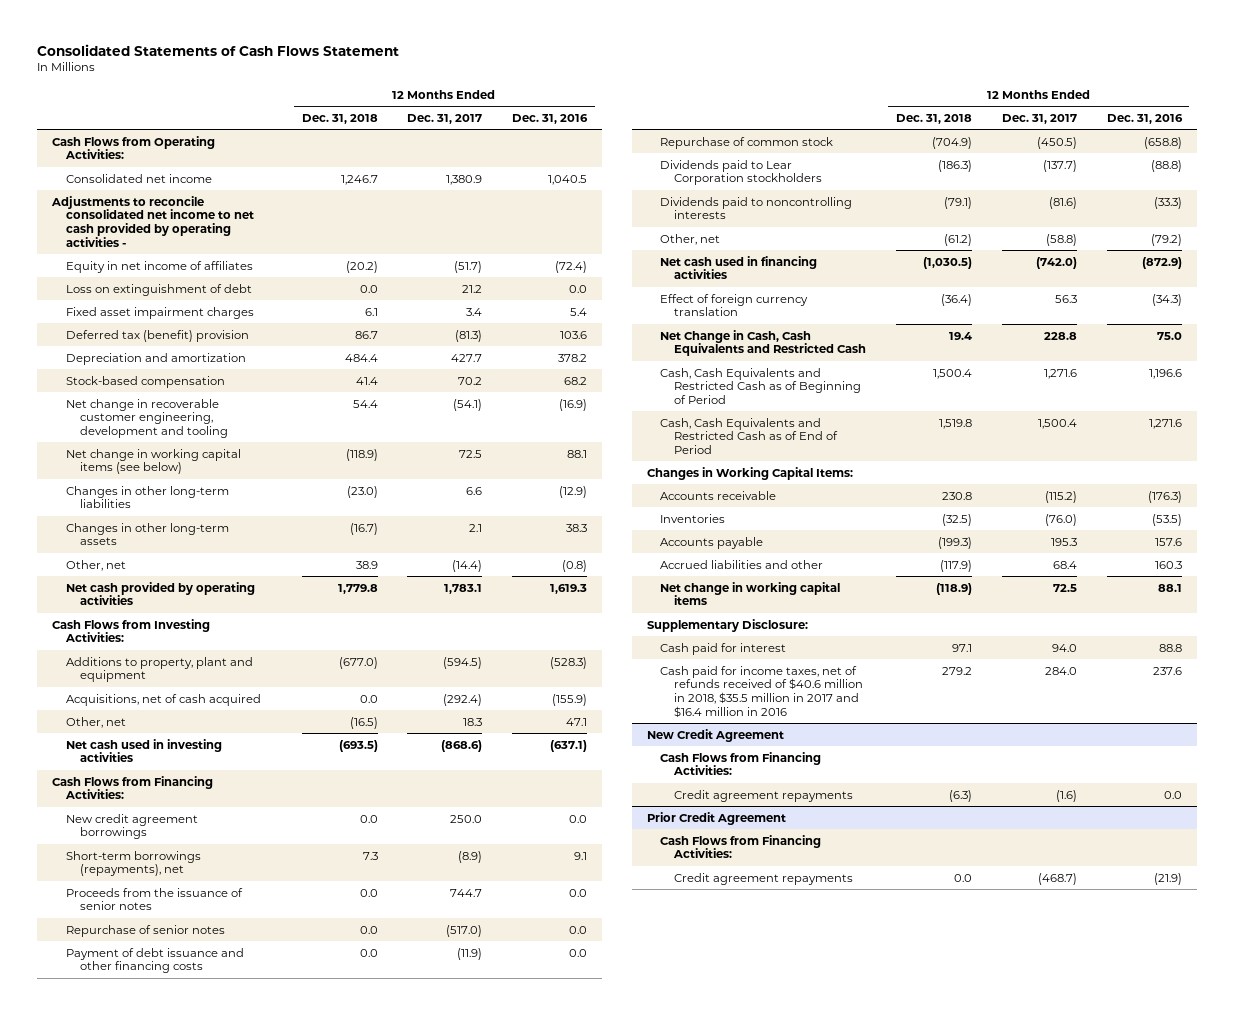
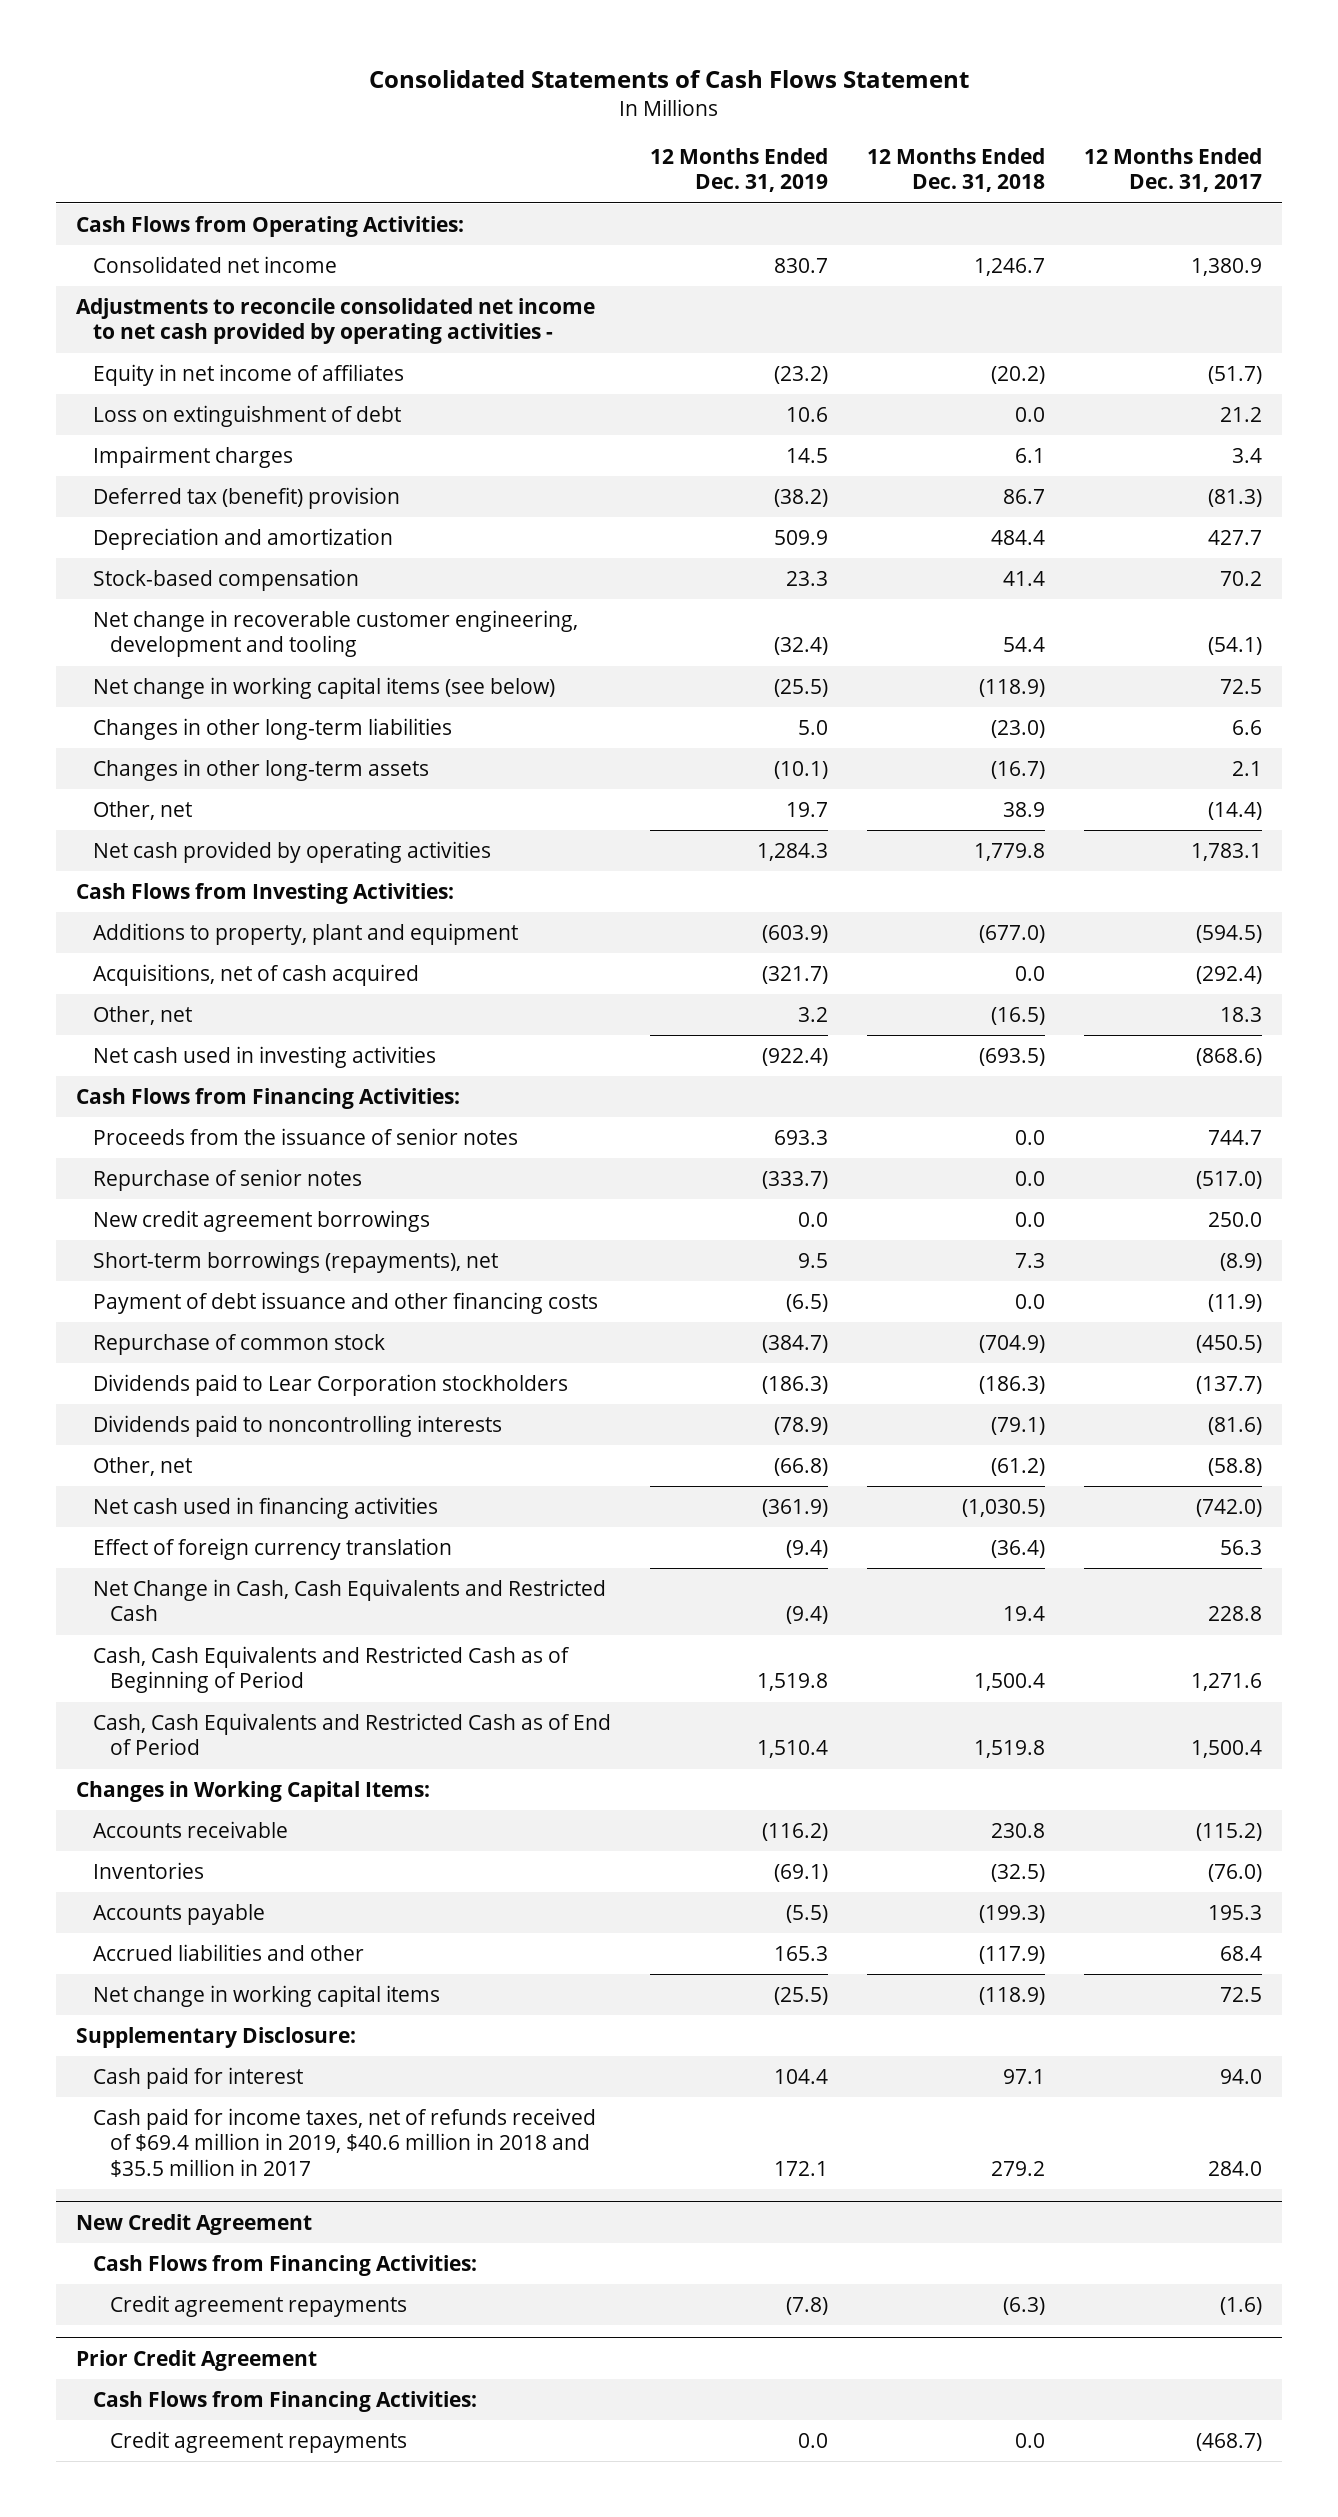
- | 12 Months Ended Dec. 31, 2018 | 12 Months Ended Dec. 31, 2017 | 12 Months Ended Dec. 31, 2016
+ | 12 Months Ended Dec. 31, 2019 | 12 Months Ended Dec. 31, 2018 | 12 Months Ended Dec. 31, 2017
- Fixed asset impairment charges | 6.1 | 3.4 | 5.4
+ Impairment charges | 14.5 | 6.1 | 3.4
moved down: New credit agreement borrowings | 0.0 | 0.0 | 250.0
moved down: Short-term borrowings (repayments), net | 9.5 | 7.3 | (8.9)
- Cash paid for income taxes, net of refunds received of $40.6 million in 2018, $35.5 million in 2017 and $16.4 million in 2016 | 279.2 | 284.0 | 237.6
+ Cash paid for income taxes, net of refunds received of $69.4 million in 2019, $40.6 million in 2018 and $35.5 million in 2017 | 172.1 | 279.2 | 284.0

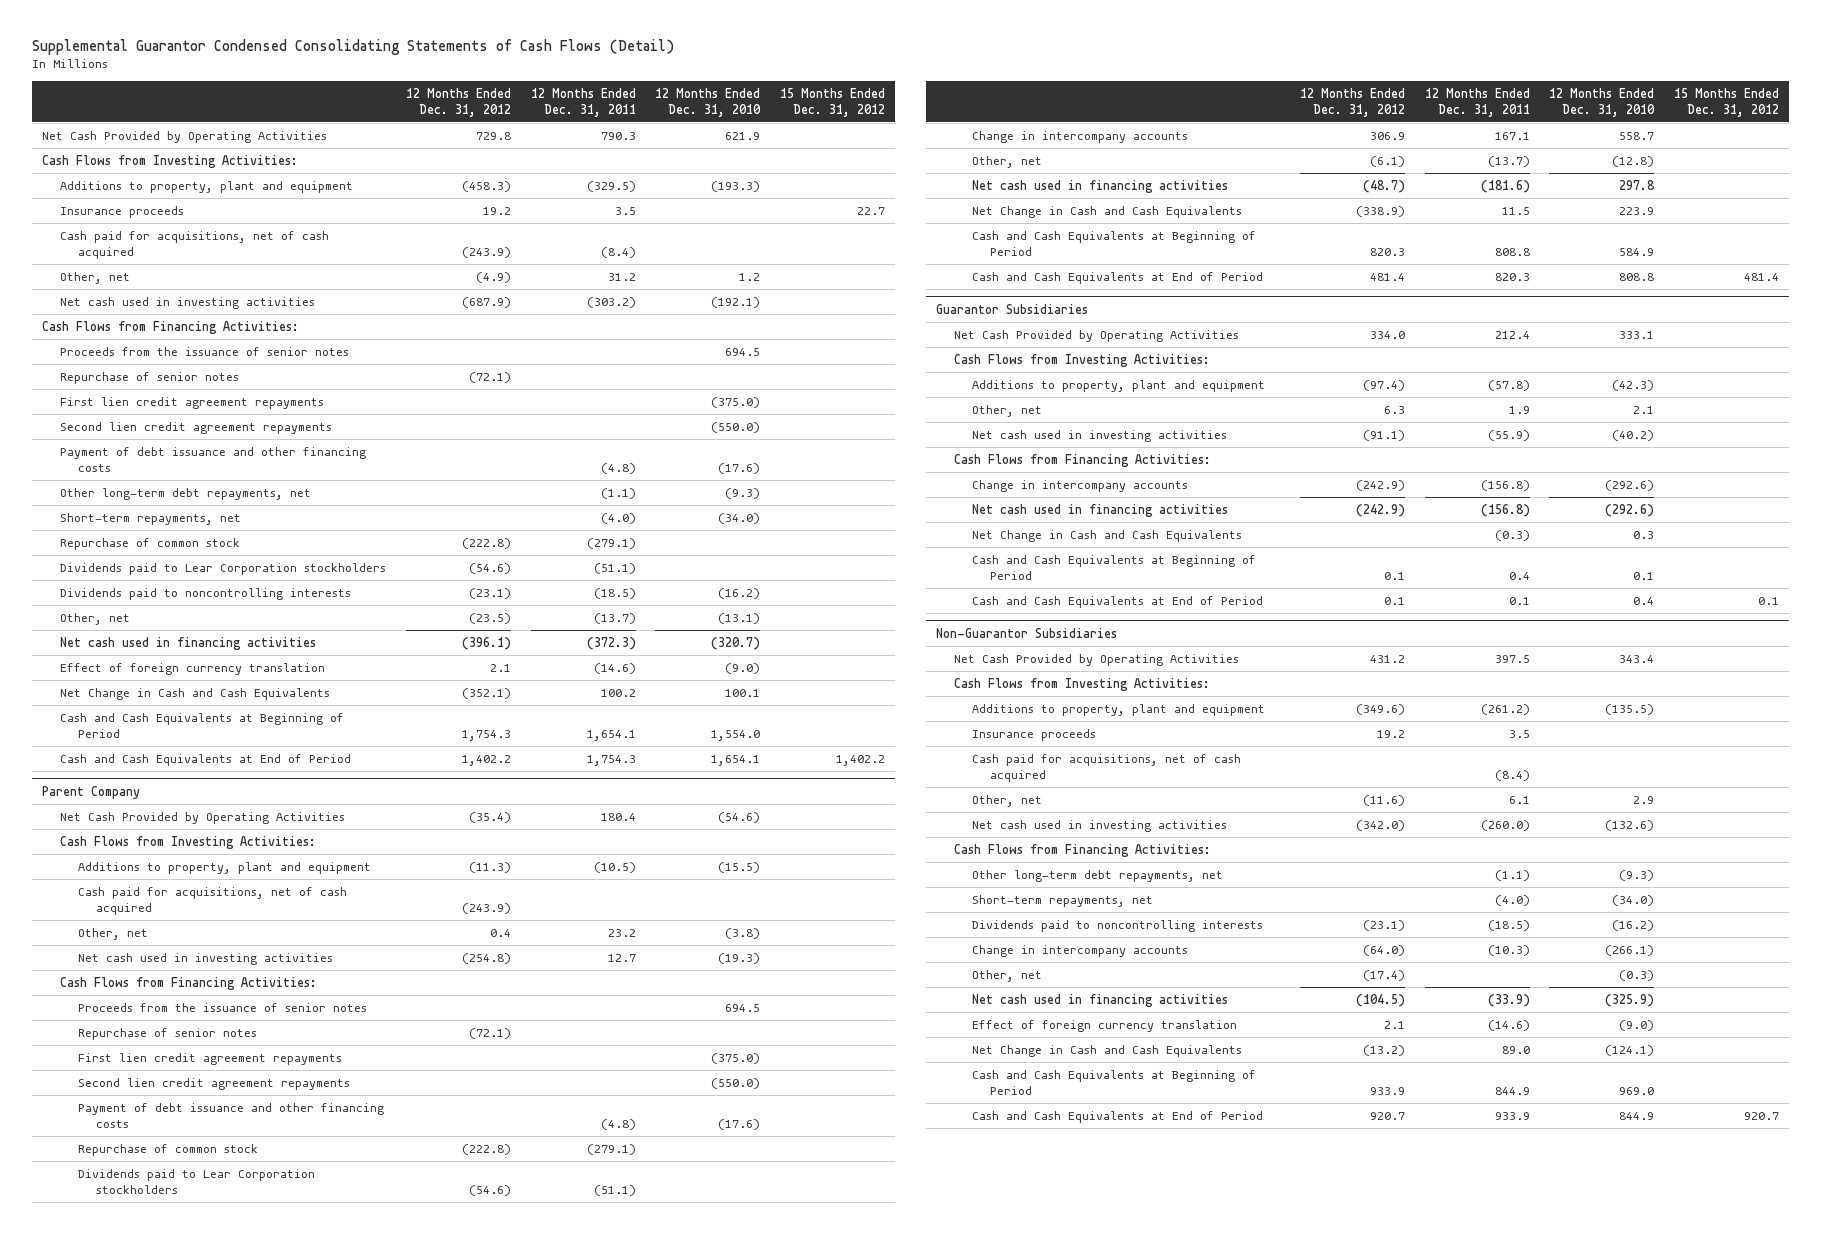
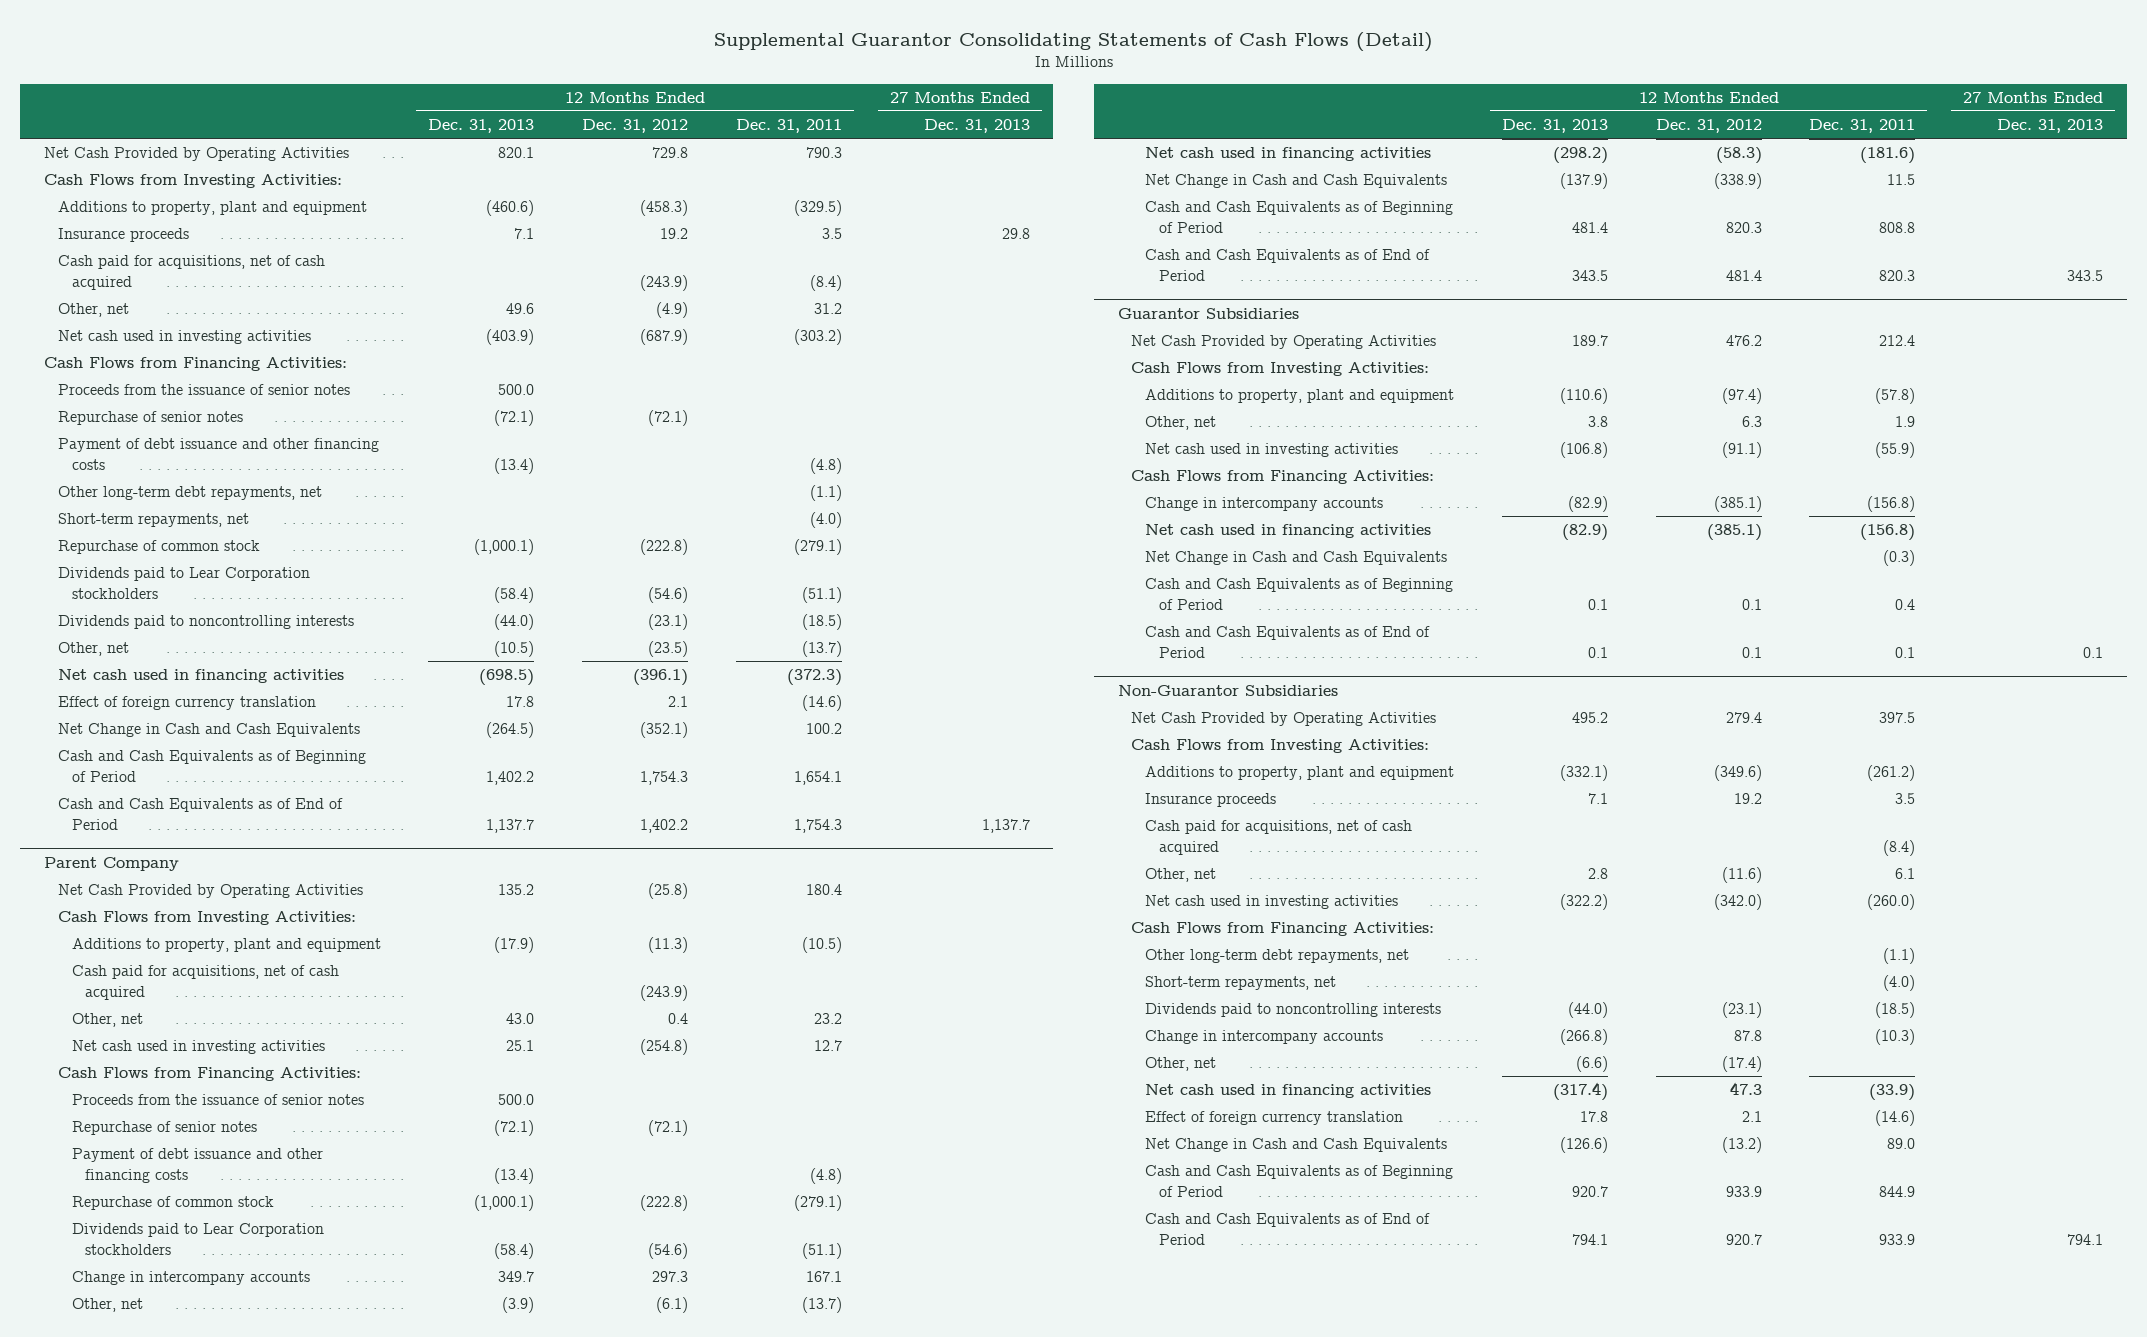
- Supplemental Guarantor Condensed Consolidating Statements of Cash Flows (Detail)
+ Supplemental Guarantor Consolidating Statements of Cash Flows (Detail)
- | 12 Months Ended Dec. 31, 2012 | 12 Months Ended Dec. 31, 2011 | 12 Months Ended Dec. 31, 2010 | 15 Months Ended Dec. 31, 2012
+ | 12 Months Ended Dec. 31, 2013 | 12 Months Ended Dec. 31, 2012 | 12 Months Ended Dec. 31, 2011 | 27 Months Ended Dec. 31, 2013
- First lien credit agreement repayments | | | (375.0) |
- Second lien credit agreement repayments | | | (550.0) |
- Cash and Cash Equivalents at Beginning of Period | 1,754.3 | 1,654.1 | 1,554.0 |
- Cash and Cash Equivalents at End of Period | 1,402.2 | 1,754.3 | 1,654.1 | 1,402.2
+ Cash and Cash Equivalents as of Beginning of Period | 1,402.2 | 1,754.3 | 1,654.1 |
+ Cash and Cash Equivalents as of End of Period | 1,137.7 | 1,402.2 | 1,754.3 | 1,137.7
@ Parent Company
- Net Cash Provided by Operating Activities | (35.4) | 180.4 | (54.6) |
+ Net Cash Provided by Operating Activities | 135.2 | (25.8) | 180.4 |
- First lien credit agreement repayments | | | (375.0) |
- Second lien credit agreement repayments | | | (550.0) |
- Change in intercompany accounts | 306.9 | 167.1 | 558.7 |
+ Change in intercompany accounts | 349.7 | 297.3 | 167.1 |
- Net cash used in financing activities | (48.7) | (181.6) | 297.8 |
+ Net cash used in financing activities | (298.2) | (58.3) | (181.6) |
- Cash and Cash Equivalents at Beginning of Period | 820.3 | 808.8 | 584.9 |
- Cash and Cash Equivalents at End of Period | 481.4 | 820.3 | 808.8 | 481.4
+ Cash and Cash Equivalents as of Beginning of Period | 481.4 | 820.3 | 808.8 |
+ Cash and Cash Equivalents as of End of Period | 343.5 | 481.4 | 820.3 | 343.5
@ Guarantor Subsidiaries
- Net Cash Provided by Operating Activities | 334.0 | 212.4 | 333.1 |
+ Net Cash Provided by Operating Activities | 189.7 | 476.2 | 212.4 |
- Change in intercompany accounts | (242.9) | (156.8) | (292.6) |
- Net cash used in financing activities | (242.9) | (156.8) | (292.6) |
+ Change in intercompany accounts | (82.9) | (385.1) | (156.8) |
+ Net cash used in financing activities | (82.9) | (385.1) | (156.8) |
- Cash and Cash Equivalents at Beginning of Period | 0.1 | 0.4 | 0.1 |
- Cash and Cash Equivalents at End of Period | 0.1 | 0.1 | 0.4 | 0.1
+ Cash and Cash Equivalents as of Beginning of Period | 0.1 | 0.1 | 0.4 |
+ Cash and Cash Equivalents as of End of Period | 0.1 | 0.1 | 0.1 | 0.1
@ Non-Guarantor Subsidiaries
- Net Cash Provided by Operating Activities | 431.2 | 397.5 | 343.4 |
+ Net Cash Provided by Operating Activities | 495.2 | 279.4 | 397.5 |
- Change in intercompany accounts | (64.0) | (10.3) | (266.1) |
+ Change in intercompany accounts | (266.8) | 87.8 | (10.3) |
- Net cash used in financing activities | (104.5) | (33.9) | (325.9) |
+ Net cash used in financing activities | (317.4) | 47.3 | (33.9) |
- Cash and Cash Equivalents at Beginning of Period | 933.9 | 844.9 | 969.0 |
- Cash and Cash Equivalents at End of Period | 920.7 | 933.9 | 844.9 | 920.7
+ Cash and Cash Equivalents as of Beginning of Period | 920.7 | 933.9 | 844.9 |
+ Cash and Cash Equivalents as of End of Period | 794.1 | 920.7 | 933.9 | 794.1

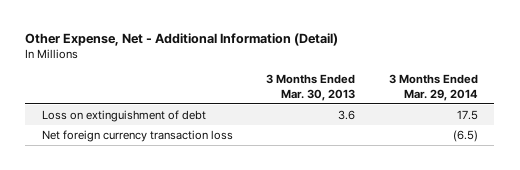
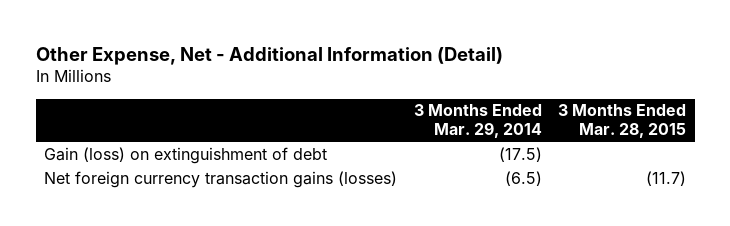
- | 3 Months Ended Mar. 30, 2013 | 3 Months Ended Mar. 29, 2014
+ | 3 Months Ended Mar. 29, 2014 | 3 Months Ended Mar. 28, 2015
- Loss on extinguishment of debt | 3.6 | 17.5
- Net foreign currency transaction loss | | (6.5)
+ Gain (loss) on extinguishment of debt | (17.5) |
+ Net foreign currency transaction gains (losses) | (6.5) | (11.7)

